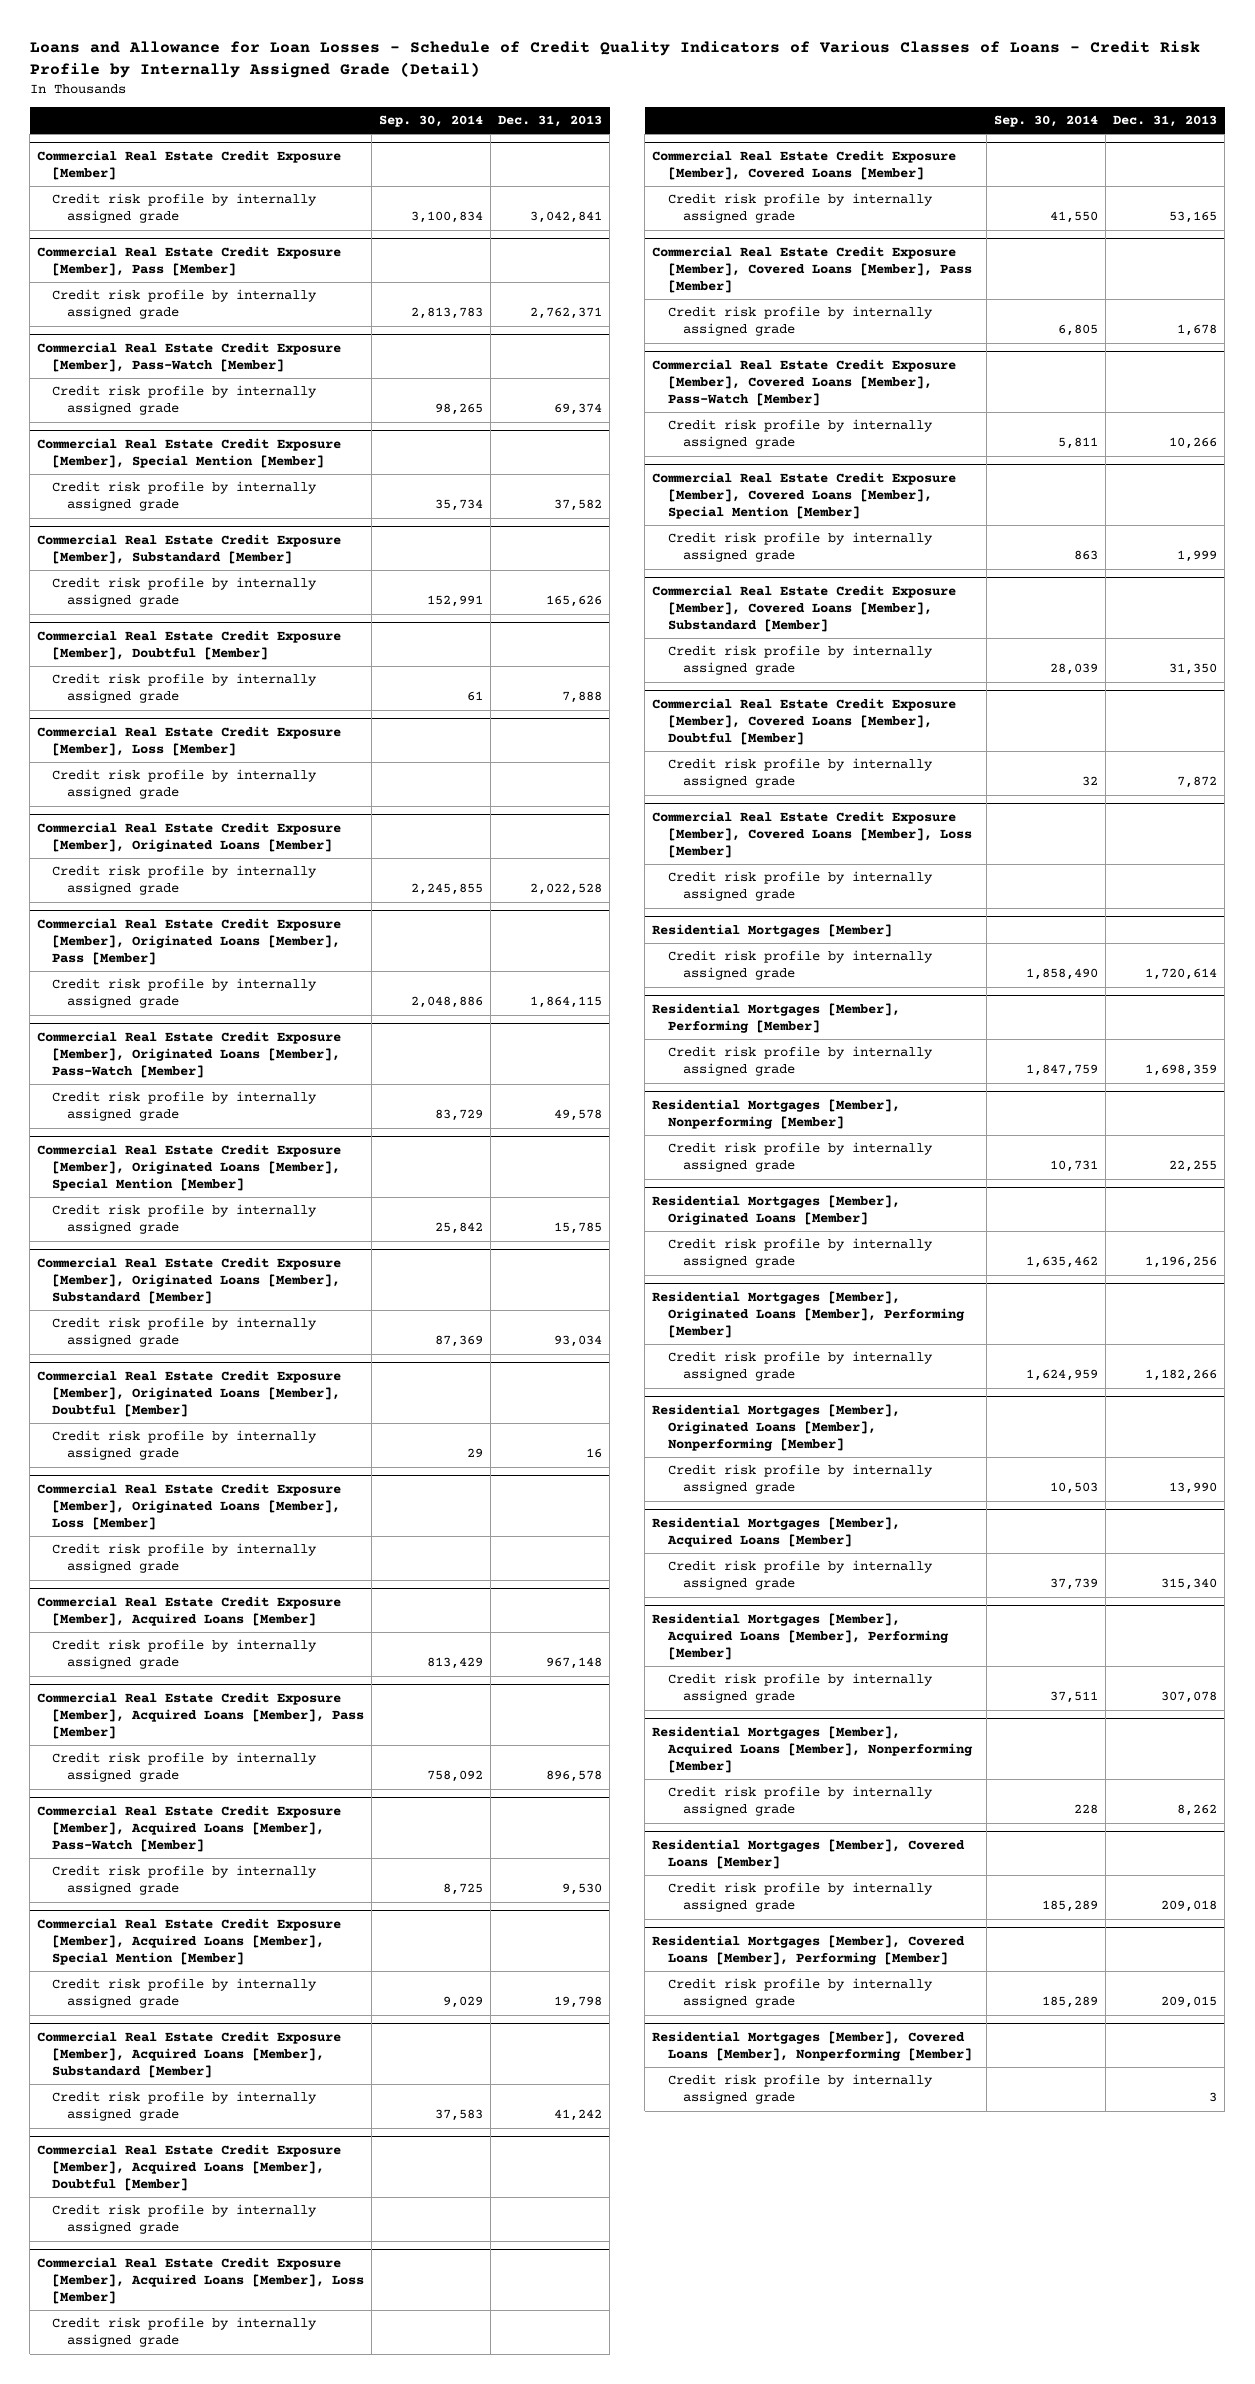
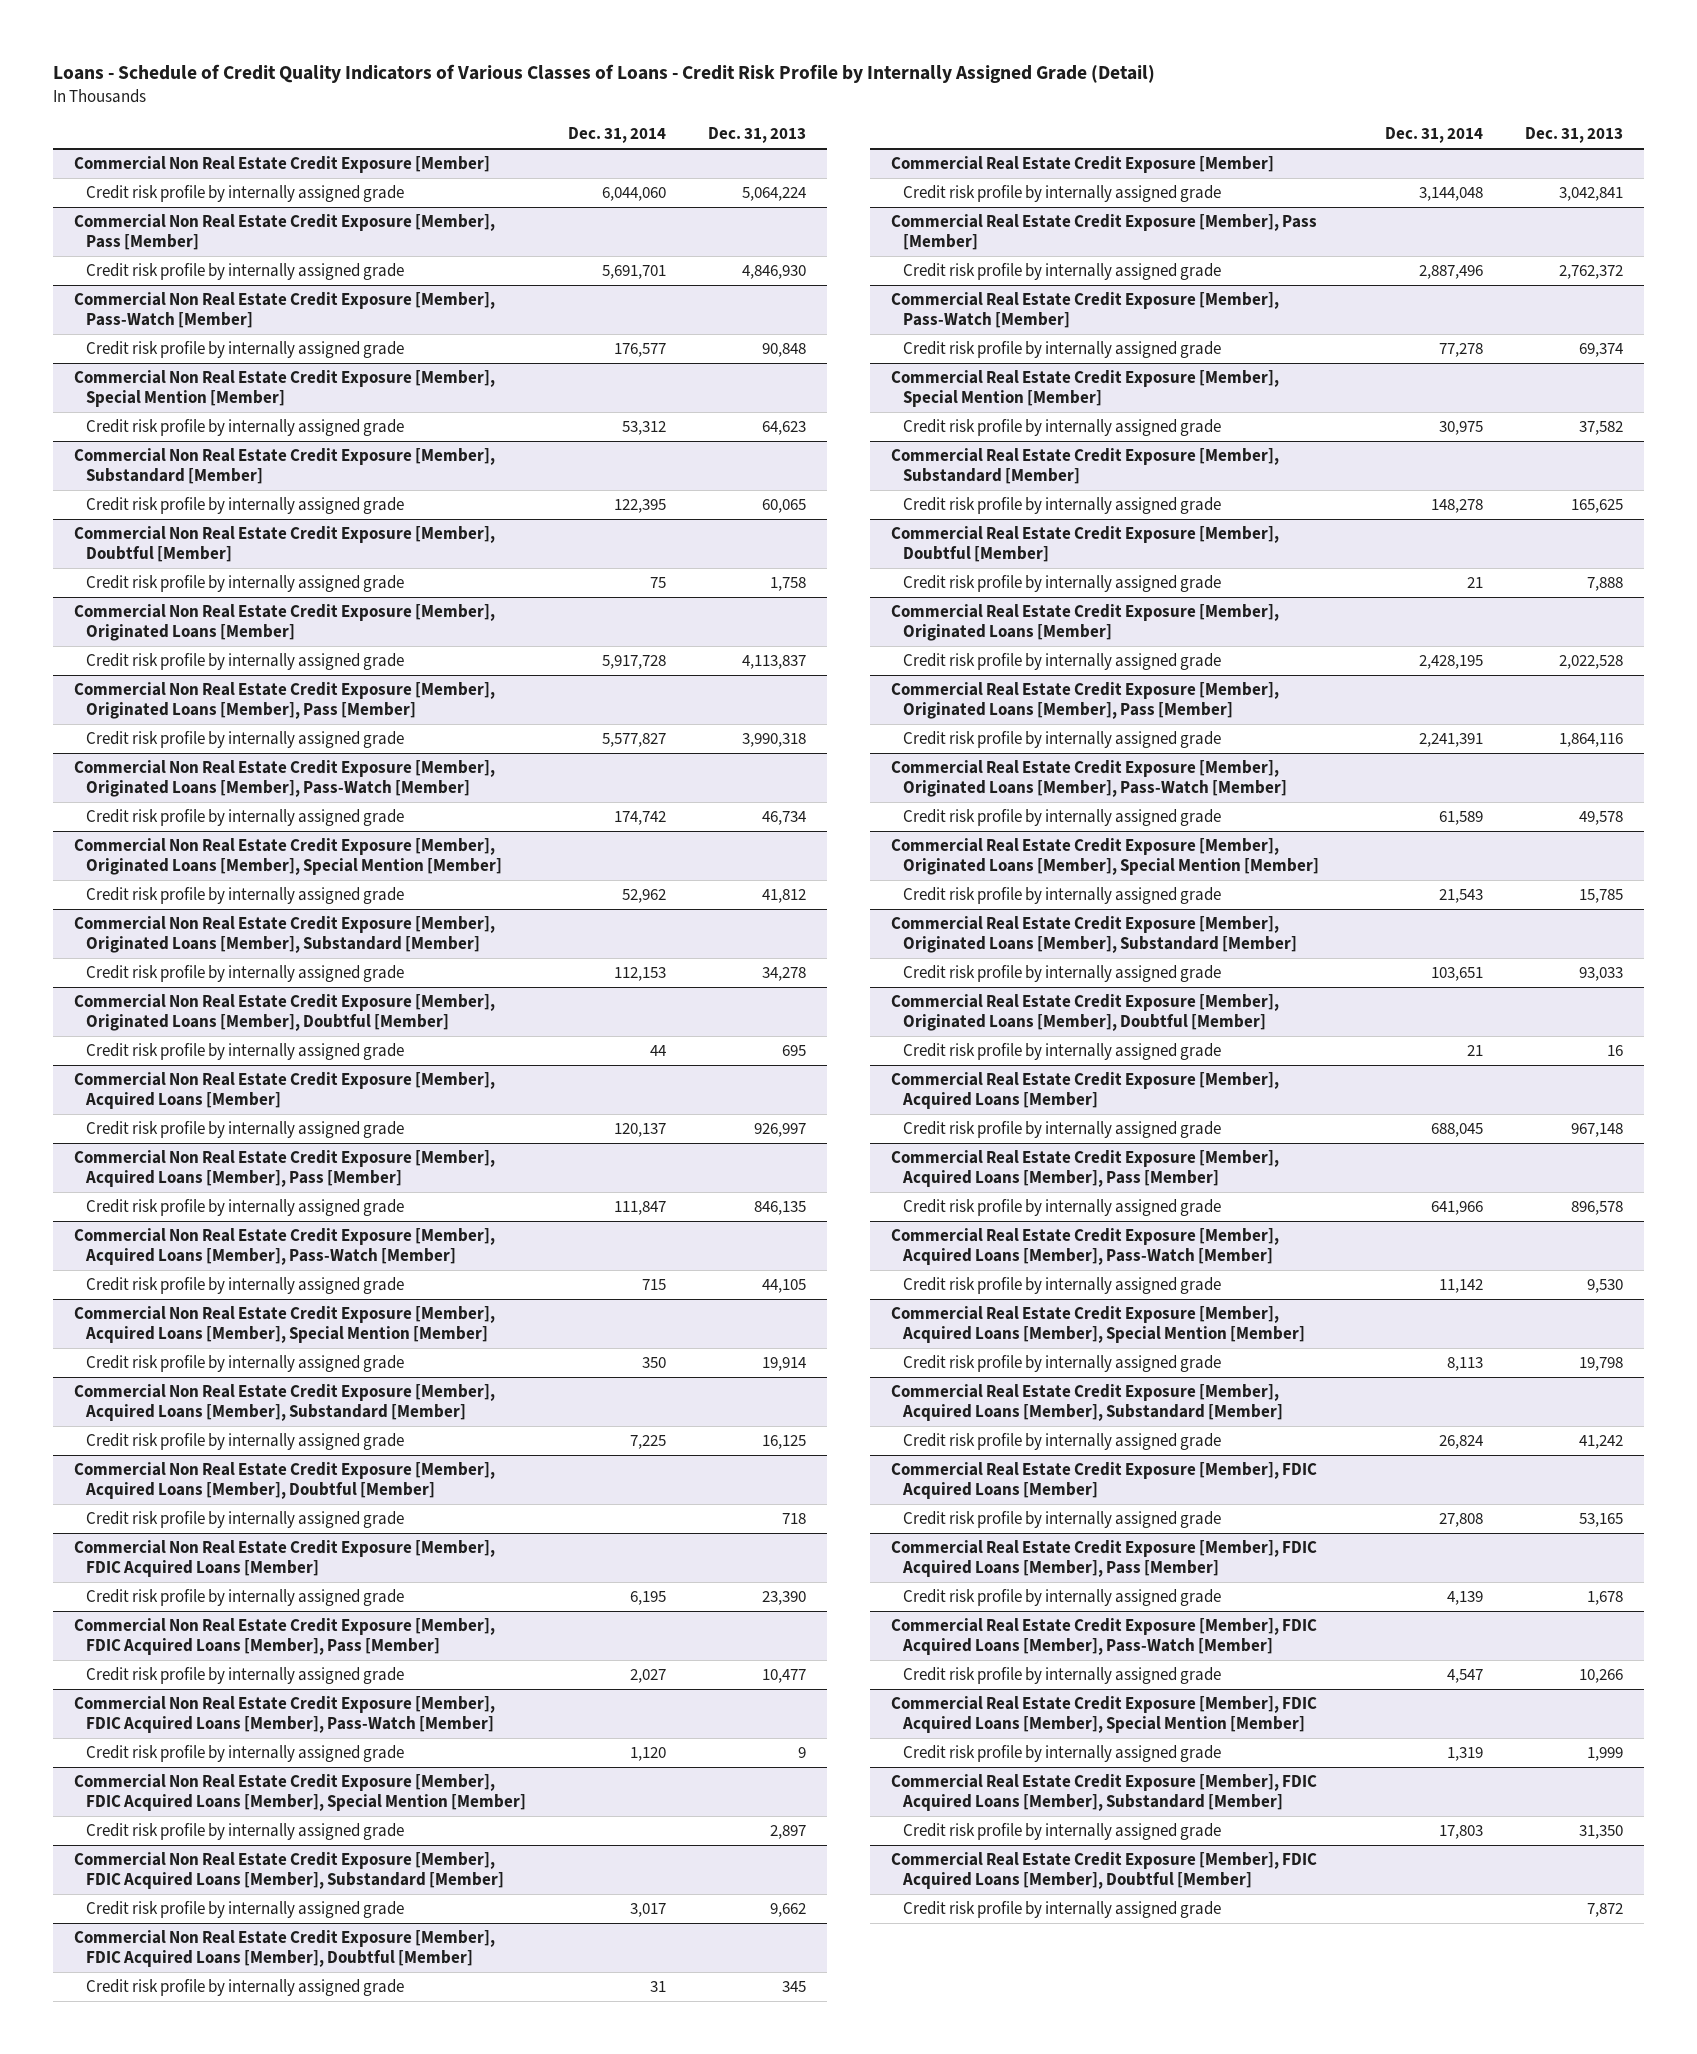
- Loans and Allowance for Loan Losses - Schedule of Credit Quality Indicators of Various Classes of Loans - Credit Risk Profile by Internally Assigned Grade (Detail)
+ Loans - Schedule of Credit Quality Indicators of Various Classes of Loans - Credit Risk Profile by Internally Assigned Grade (Detail)
- | Sep. 30, 2014 | Dec. 31, 2013
+ | Dec. 31, 2014 | Dec. 31, 2013
+ Commercial Non Real Estate Credit Exposure [Member]
+ Credit risk profile by internally assigned grade | 6,044,060 | 5,064,224
+ Commercial Non Real Estate Credit Exposure [Member], Pass [Member]
+ Credit risk profile by internally assigned grade | 5,691,701 | 4,846,930
+ Commercial Non Real Estate Credit Exposure [Member], Pass-Watch [Member]
+ Credit risk profile by internally assigned grade | 176,577 | 90,848
+ Commercial Non Real Estate Credit Exposure [Member], Special Mention [Member]
+ Credit risk profile by internally assigned grade | 53,312 | 64,623
+ Commercial Non Real Estate Credit Exposure [Member], Substandard [Member]
+ Credit risk profile by internally assigned grade | 122,395 | 60,065
+ Commercial Non Real Estate Credit Exposure [Member], Doubtful [Member]
+ Credit risk profile by internally assigned grade | 75 | 1,758
+ Commercial Non Real Estate Credit Exposure [Member], Originated Loans [Member]
+ Credit risk profile by internally assigned grade | 5,917,728 | 4,113,837
+ Commercial Non Real Estate Credit Exposure [Member], Originated Loans [Member], Pass [Member]
+ Credit risk profile by internally assigned grade | 5,577,827 | 3,990,318
+ Commercial Non Real Estate Credit Exposure [Member], Originated Loans [Member], Pass-Watch [Member]
+ Credit risk profile by internally assigned grade | 174,742 | 46,734
+ Commercial Non Real Estate Credit Exposure [Member], Originated Loans [Member], Special Mention [Member]
+ Credit risk profile by internally assigned grade | 52,962 | 41,812
+ Commercial Non Real Estate Credit Exposure [Member], Originated Loans [Member], Substandard [Member]
+ Credit risk profile by internally assigned grade | 112,153 | 34,278
+ Commercial Non Real Estate Credit Exposure [Member], Originated Loans [Member], Doubtful [Member]
+ Credit risk profile by internally assigned grade | 44 | 695
+ Commercial Non Real Estate Credit Exposure [Member], Acquired Loans [Member]
+ Credit risk profile by internally assigned grade | 120,137 | 926,997
+ Commercial Non Real Estate Credit Exposure [Member], Acquired Loans [Member], Pass [Member]
+ Credit risk profile by internally assigned grade | 111,847 | 846,135
+ Commercial Non Real Estate Credit Exposure [Member], Acquired Loans [Member], Pass-Watch [Member]
+ Credit risk profile by internally assigned grade | 715 | 44,105
+ Commercial Non Real Estate Credit Exposure [Member], Acquired Loans [Member], Special Mention [Member]
+ Credit risk profile by internally assigned grade | 350 | 19,914
+ Commercial Non Real Estate Credit Exposure [Member], Acquired Loans [Member], Substandard [Member]
+ Credit risk profile by internally assigned grade | 7,225 | 16,125
+ Commercial Non Real Estate Credit Exposure [Member], Acquired Loans [Member], Doubtful [Member]
+ Credit risk profile by internally assigned grade | | 718
+ Commercial Non Real Estate Credit Exposure [Member], FDIC Acquired Loans [Member]
+ Credit risk profile by internally assigned grade | 6,195 | 23,390
+ Commercial Non Real Estate Credit Exposure [Member], FDIC Acquired Loans [Member], Pass [Member]
+ Credit risk profile by internally assigned grade | 2,027 | 10,477
+ Commercial Non Real Estate Credit Exposure [Member], FDIC Acquired Loans [Member], Pass-Watch [Member]
+ Credit risk profile by internally assigned grade | 1,120 | 9
+ Commercial Non Real Estate Credit Exposure [Member], FDIC Acquired Loans [Member], Special Mention [Member]
+ Credit risk profile by internally assigned grade | | 2,897
+ Commercial Non Real Estate Credit Exposure [Member], FDIC Acquired Loans [Member], Substandard [Member]
+ Credit risk profile by internally assigned grade | 3,017 | 9,662
+ Commercial Non Real Estate Credit Exposure [Member], FDIC Acquired Loans [Member], Doubtful [Member]
+ Credit risk profile by internally assigned grade | 31 | 345
@ Commercial Real Estate Credit Exposure [Member], Pass [Member]
- Credit risk profile by internally assigned grade | 2,813,783 | 2,762,371
+ Credit risk profile by internally assigned grade | 2,887,496 | 2,762,372
@ Commercial Real Estate Credit Exposure [Member], Substandard [Member]
- Credit risk profile by internally assigned grade | 152,991 | 165,626
+ Credit risk profile by internally assigned grade | 148,278 | 165,625
- Commercial Real Estate Credit Exposure [Member], Loss [Member]
- Credit risk profile by internally assigned grade
@ Commercial Real Estate Credit Exposure [Member], Originated Loans [Member], Pass [Member]
- Credit risk profile by internally assigned grade | 2,048,886 | 1,864,115
+ Credit risk profile by internally assigned grade | 2,241,391 | 1,864,116
@ Commercial Real Estate Credit Exposure [Member], Originated Loans [Member], Substandard [Member]
- Credit risk profile by internally assigned grade | 87,369 | 93,034
+ Credit risk profile by internally assigned grade | 103,651 | 93,033
- Commercial Real Estate Credit Exposure [Member], Originated Loans [Member], Loss [Member]
- Credit risk profile by internally assigned grade
- Commercial Real Estate Credit Exposure [Member], Acquired Loans [Member], Doubtful [Member]
- Credit risk profile by internally assigned grade
- Commercial Real Estate Credit Exposure [Member], Acquired Loans [Member], Loss [Member]
- Credit risk profile by internally assigned grade
- Commercial Real Estate Credit Exposure [Member], Covered Loans [Member]
+ Commercial Real Estate Credit Exposure [Member], FDIC Acquired Loans [Member]
- Commercial Real Estate Credit Exposure [Member], Covered Loans [Member], Pass [Member]
+ Commercial Real Estate Credit Exposure [Member], FDIC Acquired Loans [Member], Pass [Member]
- Commercial Real Estate Credit Exposure [Member], Covered Loans [Member], Pass-Watch [Member]
+ Commercial Real Estate Credit Exposure [Member], FDIC Acquired Loans [Member], Pass-Watch [Member]
- Commercial Real Estate Credit Exposure [Member], Covered Loans [Member], Special Mention [Member]
+ Commercial Real Estate Credit Exposure [Member], FDIC Acquired Loans [Member], Special Mention [Member]
- Commercial Real Estate Credit Exposure [Member], Covered Loans [Member], Substandard [Member]
+ Commercial Real Estate Credit Exposure [Member], FDIC Acquired Loans [Member], Substandard [Member]
- Commercial Real Estate Credit Exposure [Member], Covered Loans [Member], Doubtful [Member]
+ Commercial Real Estate Credit Exposure [Member], FDIC Acquired Loans [Member], Doubtful [Member]
- Commercial Real Estate Credit Exposure [Member], Covered Loans [Member], Loss [Member]
- Credit risk profile by internally assigned grade
- Residential Mortgages [Member]
- Credit risk profile by internally assigned grade | 1,858,490 | 1,720,614
- Residential Mortgages [Member], Performing [Member]
- Credit risk profile by internally assigned grade | 1,847,759 | 1,698,359
- Residential Mortgages [Member], Nonperforming [Member]
- Credit risk profile by internally assigned grade | 10,731 | 22,255
- Residential Mortgages [Member], Originated Loans [Member]
- Credit risk profile by internally assigned grade | 1,635,462 | 1,196,256
- Residential Mortgages [Member], Originated Loans [Member], Performing [Member]
- Credit risk profile by internally assigned grade | 1,624,959 | 1,182,266
- Residential Mortgages [Member], Originated Loans [Member], Nonperforming [Member]
- Credit risk profile by internally assigned grade | 10,503 | 13,990
- Residential Mortgages [Member], Acquired Loans [Member]
- Credit risk profile by internally assigned grade | 37,739 | 315,340
- Residential Mortgages [Member], Acquired Loans [Member], Performing [Member]
- Credit risk profile by internally assigned grade | 37,511 | 307,078
- Residential Mortgages [Member], Acquired Loans [Member], Nonperforming [Member]
- Credit risk profile by internally assigned grade | 228 | 8,262
- Residential Mortgages [Member], Covered Loans [Member]
- Credit risk profile by internally assigned grade | 185,289 | 209,018
- Residential Mortgages [Member], Covered Loans [Member], Performing [Member]
- Credit risk profile by internally assigned grade | 185,289 | 209,015
- Residential Mortgages [Member], Covered Loans [Member], Nonperforming [Member]
- Credit risk profile by internally assigned grade | | 3

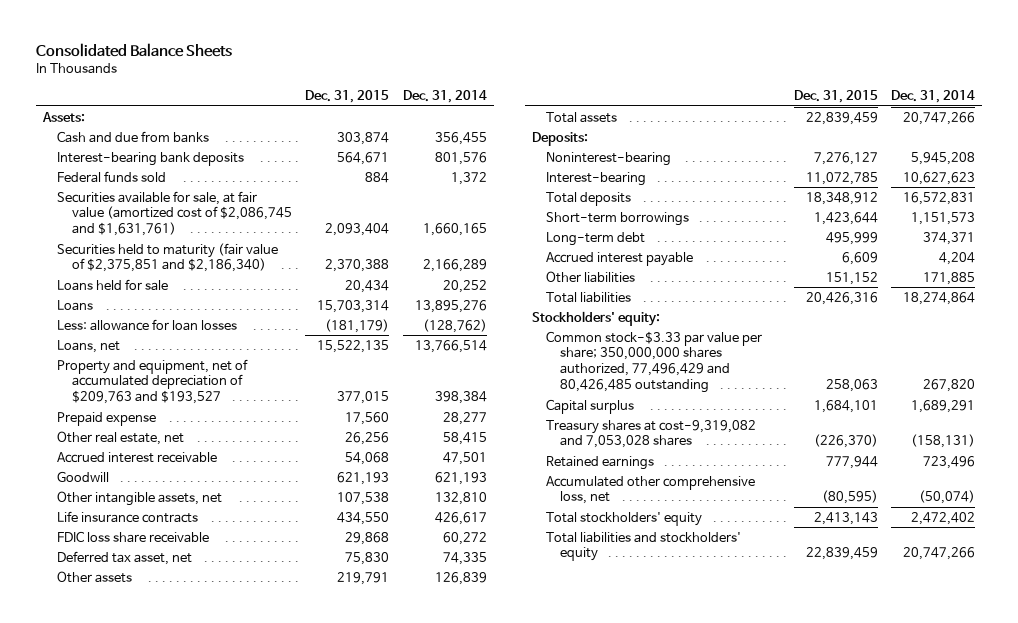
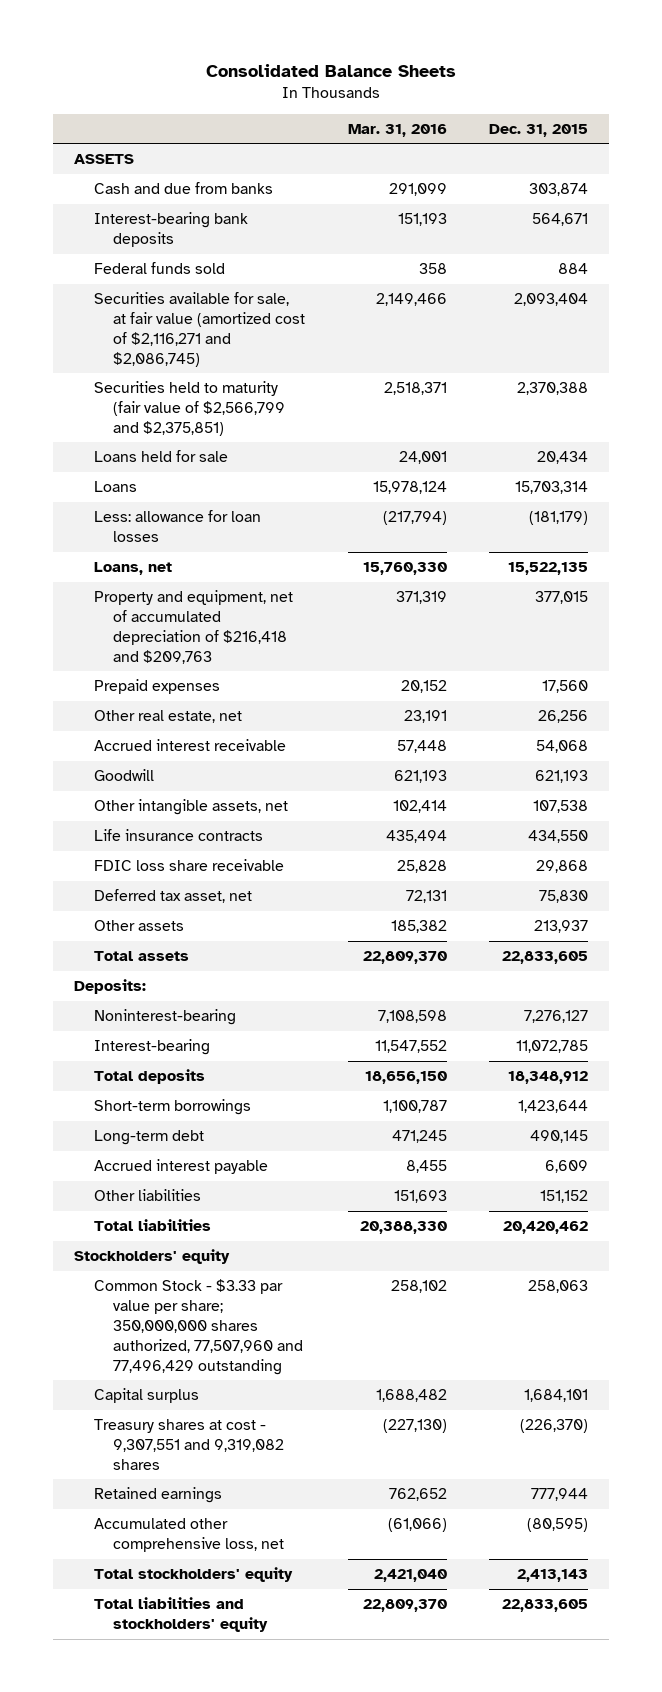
- | Dec. 31, 2015 | Dec. 31, 2014
+ | Mar. 31, 2016 | Dec. 31, 2015
- Assets:
+ ASSETS
- Securities available for sale, at fair value (amortized cost of $2,086,745 and $1,631,761) | 2,093,404 | 1,660,165
- Securities held to maturity (fair value of $2,375,851 and $2,186,340) | 2,370,388 | 2,166,289
+ Securities available for sale, at fair value (amortized cost of $2,116,271 and $2,086,745) | 2,149,466 | 2,093,404
+ Securities held to maturity (fair value of $2,566,799 and $2,375,851) | 2,518,371 | 2,370,388
- Property and equipment, net of accumulated depreciation of $209,763 and $193,527 | 377,015 | 398,384
- Prepaid expense | 17,560 | 28,277
+ Property and equipment, net of accumulated depreciation of $216,418 and $209,763 | 371,319 | 377,015
+ Prepaid expenses | 20,152 | 17,560
- Other assets | 219,791 | 126,839
- Total assets | 22,839,459 | 20,747,266
+ Other assets | 185,382 | 213,937
+ Total assets | 22,809,370 | 22,833,605
- Long-term debt | 495,999 | 374,371
+ Long-term debt | 471,245 | 490,145
- Total liabilities | 20,426,316 | 18,274,864
- Stockholders' equity:
- Common stock-$3.33 par value per share; 350,000,000 shares authorized, 77,496,429 and 80,426,485 outstanding | 258,063 | 267,820
+ Total liabilities | 20,388,330 | 20,420,462
+ Stockholders' equity
+ Common Stock - $3.33 par value per share; 350,000,000 shares authorized, 77,507,960 and 77,496,429 outstanding | 258,102 | 258,063
- Treasury shares at cost-9,319,082 and 7,053,028 shares | (226,370) | (158,131)
+ Treasury shares at cost - 9,307,551 and 9,319,082 shares | (227,130) | (226,370)
- Total liabilities and stockholders' equity | 22,839,459 | 20,747,266
+ Total liabilities and stockholders' equity | 22,809,370 | 22,833,605

